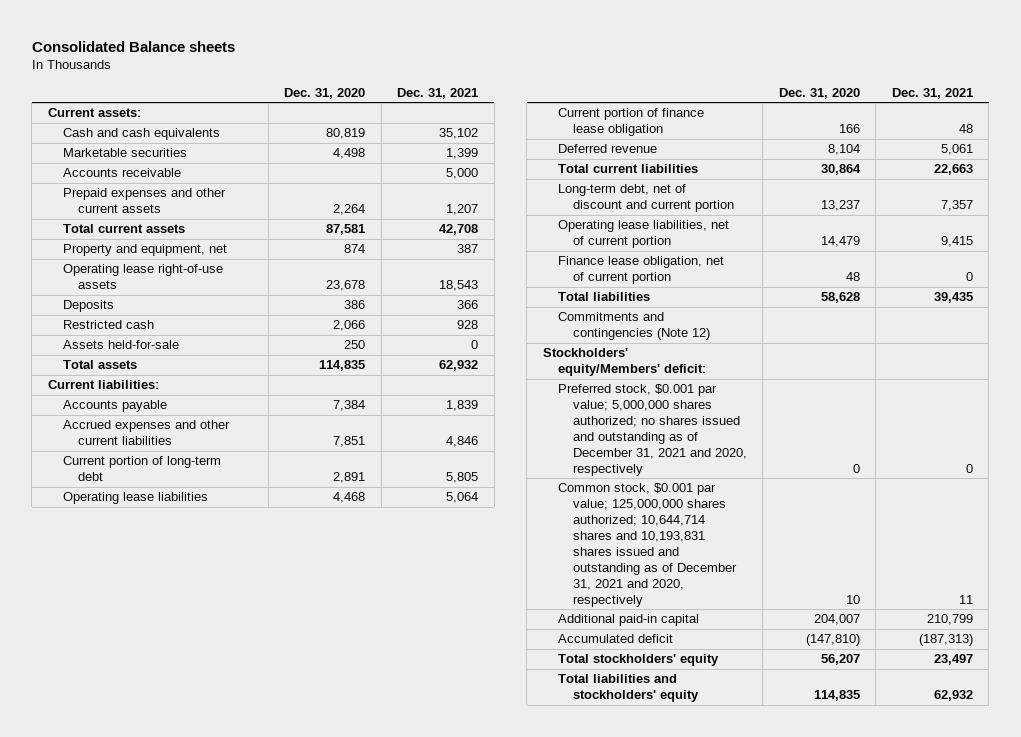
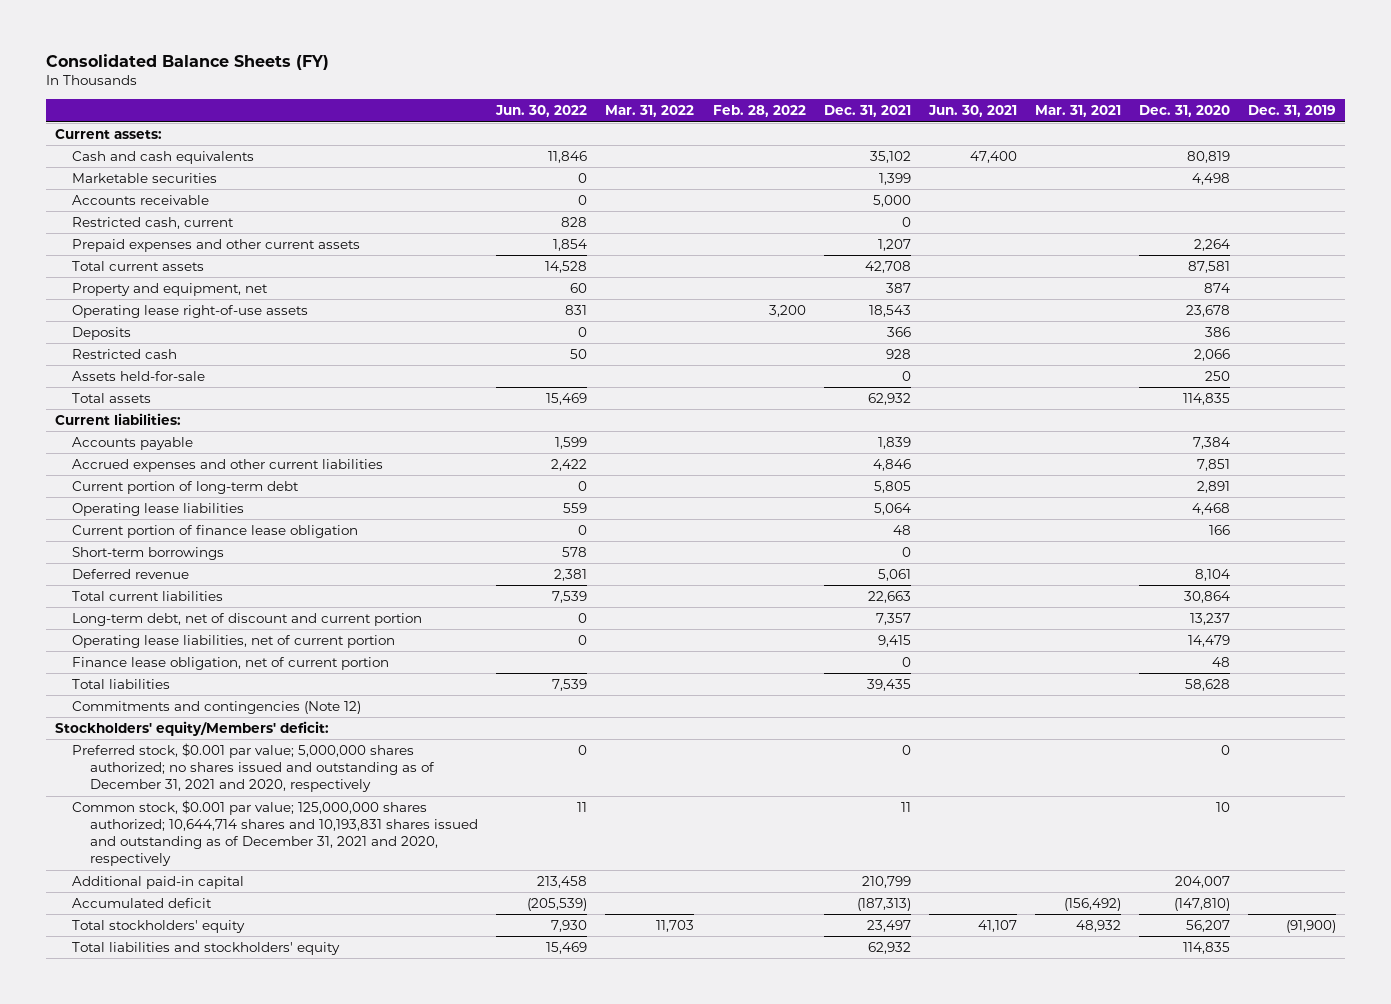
- Consolidated Balance sheets
+ Consolidated Balance Sheets (FY)
- | Dec. 31, 2020 | Dec. 31, 2021
+ | Jun. 30, 2022 | Mar. 31, 2022 | Feb. 28, 2022 | Dec. 31, 2021 | Jun. 30, 2021 | Mar. 31, 2021 | Dec. 31, 2020 | Dec. 31, 2019
+ Restricted cash, current | 828 | | | 0 | | | |
+ Short-term borrowings | 578 | | | 0 | | | |

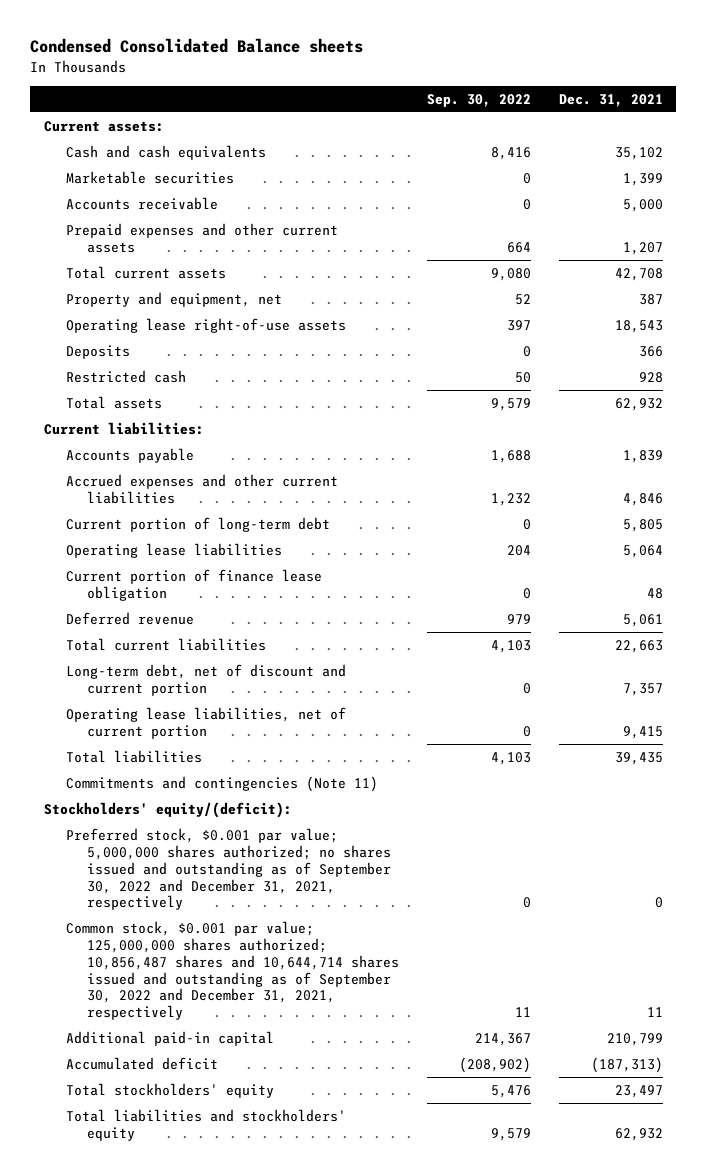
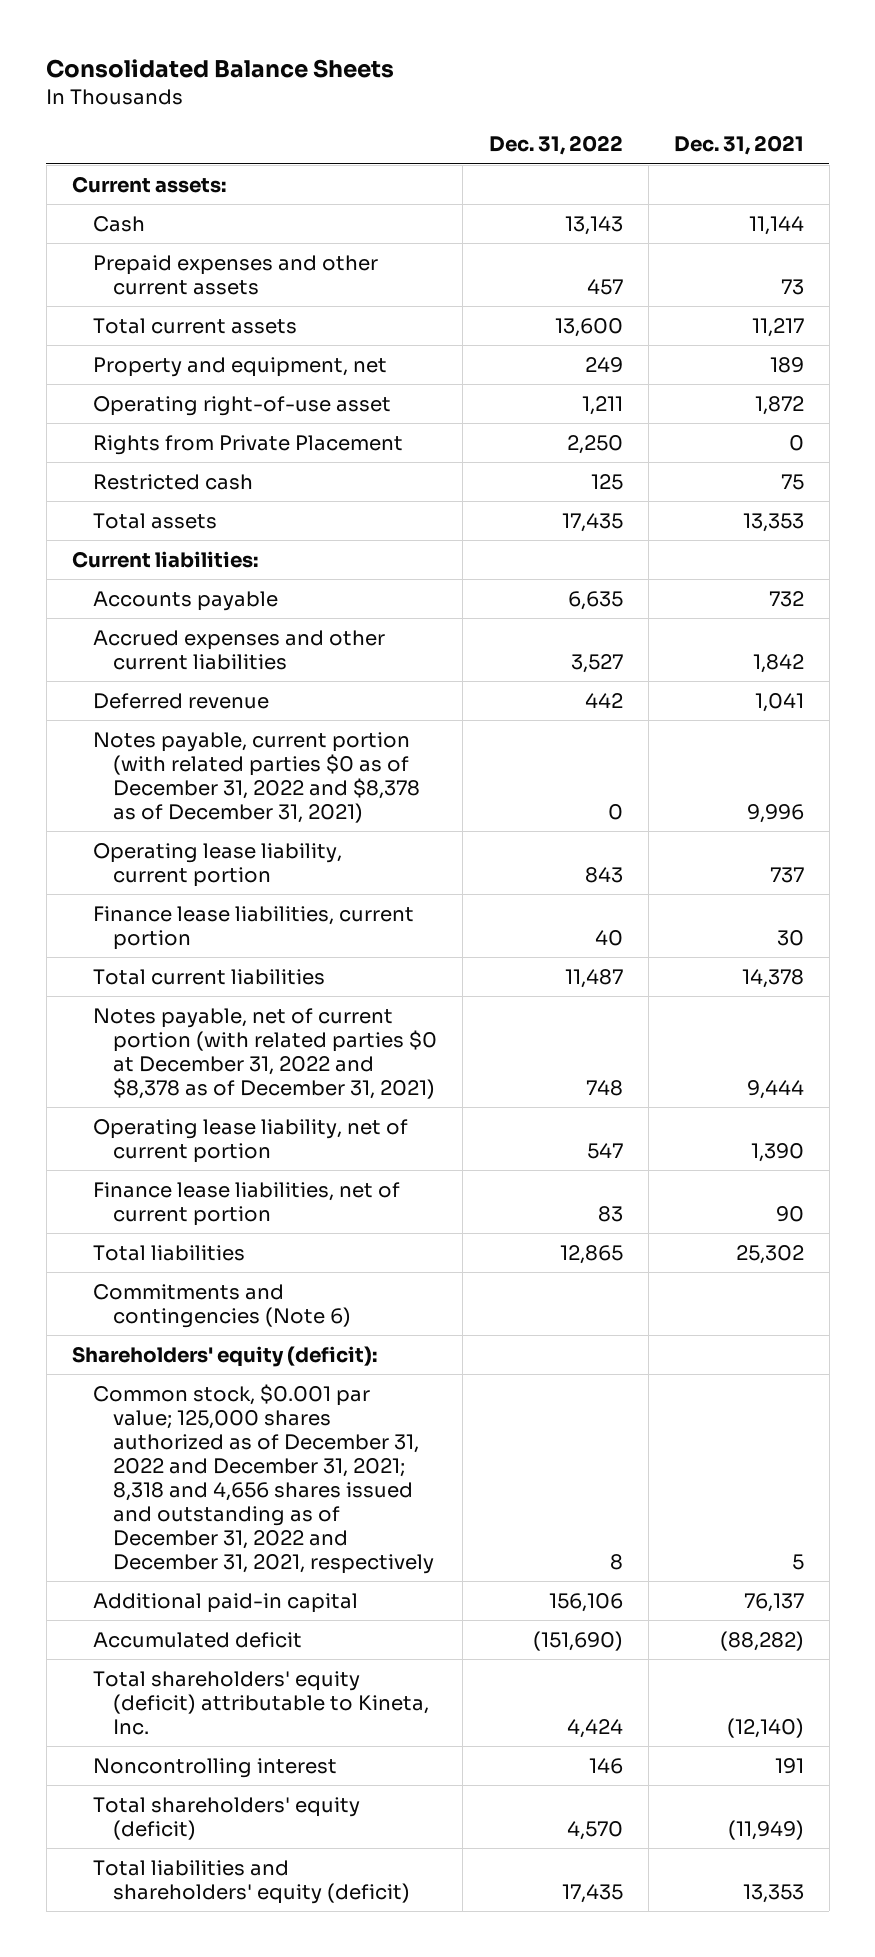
- Condensed Consolidated Balance sheets
+ Consolidated Balance Sheets
- | Sep. 30, 2022 | Dec. 31, 2021
+ | Dec. 31, 2022 | Dec. 31, 2021
- Cash and cash equivalents | 8,416 | 35,102
- Marketable securities | 0 | 1,399
- Accounts receivable | 0 | 5,000
- Prepaid expenses and other current assets | 664 | 1,207
- Total current assets | 9,080 | 42,708
- Property and equipment, net | 52 | 387
- Operating lease right-of-use assets | 397 | 18,543
- Deposits | 0 | 366
- Restricted cash | 50 | 928
- Total assets | 9,579 | 62,932
+ Cash | 13,143 | 11,144
+ Prepaid expenses and other current assets | 457 | 73
+ Total current assets | 13,600 | 11,217
+ Property and equipment, net | 249 | 189
+ Operating right-of-use asset | 1,211 | 1,872
+ Rights from Private Placement | 2,250 | 0
+ Restricted cash | 125 | 75
+ Total assets | 17,435 | 13,353
- Accounts payable | 1,688 | 1,839
- Accrued expenses and other current liabilities | 1,232 | 4,846
- Current portion of long-term debt | 0 | 5,805
- Operating lease liabilities | 204 | 5,064
- Current portion of finance lease obligation | 0 | 48
- Deferred revenue | 979 | 5,061
- Total current liabilities | 4,103 | 22,663
- Long-term debt, net of discount and current portion | 0 | 7,357
- Operating lease liabilities, net of current portion | 0 | 9,415
- Total liabilities | 4,103 | 39,435
- Commitments and contingencies (Note 11)
- Stockholders' equity/(deficit):
- Preferred stock, $0.001 par value; 5,000,000 shares authorized; no shares issued and outstanding as of September 30, 2022 and December 31, 2021, respectively | 0 | 0
- Common stock, $0.001 par value; 125,000,000 shares authorized; 10,856,487 shares and 10,644,714 shares issued and outstanding as of September 30, 2022 and December 31, 2021, respectively | 11 | 11
- Additional paid-in capital | 214,367 | 210,799
- Accumulated deficit | (208,902) | (187,313)
- Total stockholders' equity | 5,476 | 23,497
- Total liabilities and stockholders' equity | 9,579 | 62,932
+ Accounts payable | 6,635 | 732
+ Accrued expenses and other current liabilities | 3,527 | 1,842
+ Deferred revenue | 442 | 1,041
+ Notes payable, current portion (with related parties $0 as of December 31, 2022 and $8,378 as of December 31, 2021) | 0 | 9,996
+ Operating lease liability, current portion | 843 | 737
+ Finance lease liabilities, current portion | 40 | 30
+ Total current liabilities | 11,487 | 14,378
+ Notes payable, net of current portion (with related parties $0 at December 31, 2022 and $8,378 as of December 31, 2021) | 748 | 9,444
+ Operating lease liability, net of current portion | 547 | 1,390
+ Finance lease liabilities, net of current portion | 83 | 90
+ Total liabilities | 12,865 | 25,302
+ Commitments and contingencies (Note 6)
+ Shareholders' equity (deficit):
+ Common stock, $0.001 par value; 125,000 shares authorized as of December 31, 2022 and December 31, 2021; 8,318 and 4,656 shares issued and outstanding as of December 31, 2022 and December 31, 2021, respectively | 8 | 5
+ Additional paid-in capital | 156,106 | 76,137
+ Accumulated deficit | (151,690) | (88,282)
+ Total shareholders' equity (deficit) attributable to Kineta, Inc. | 4,424 | (12,140)
+ Noncontrolling interest | 146 | 191
+ Total shareholders' equity (deficit) | 4,570 | (11,949)
+ Total liabilities and shareholders' equity (deficit) | 17,435 | 13,353

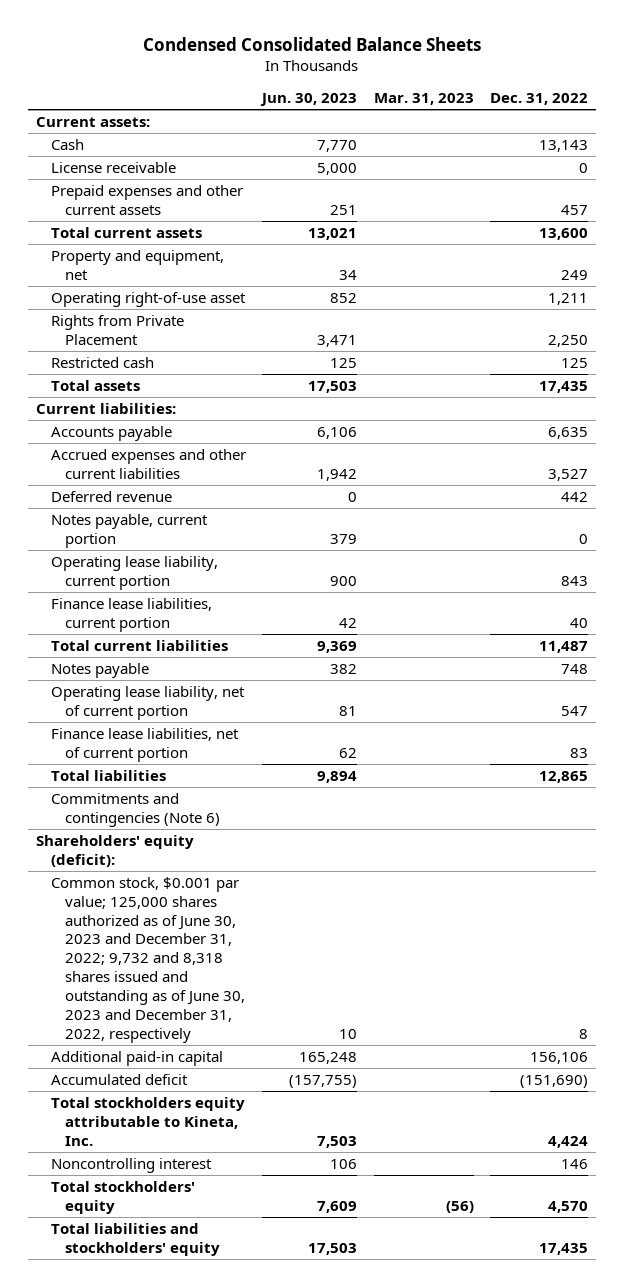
- Consolidated Balance Sheets
+ Condensed Consolidated Balance Sheets
- | Dec. 31, 2022 | Dec. 31, 2021
+ | Jun. 30, 2023 | Mar. 31, 2023 | Dec. 31, 2022
+ License receivable | 5,000 | | 0
- Notes payable, current portion (with related parties $0 as of December 31, 2022 and $8,378 as of December 31, 2021) | 0 | 9,996
+ Notes payable, current portion | 379 | | 0
- Notes payable, net of current portion (with related parties $0 at December 31, 2022 and $8,378 as of December 31, 2021) | 748 | 9,444
+ Notes payable | 382 | | 748
- Common stock, $0.001 par value; 125,000 shares authorized as of December 31, 2022 and December 31, 2021; 8,318 and 4,656 shares issued and outstanding as of December 31, 2022 and December 31, 2021, respectively | 8 | 5
+ Common stock, $0.001 par value; 125,000 shares authorized as of June 30, 2023 and December 31, 2022; 9,732 and 8,318 shares issued and outstanding as of June 30, 2023 and December 31, 2022, respectively | 10 | | 8
- Total shareholders' equity (deficit) attributable to Kineta, Inc. | 4,424 | (12,140)
+ Total stockholders equity attributable to Kineta, Inc. | 7,503 | | 4,424
- Total shareholders' equity (deficit) | 4,570 | (11,949)
- Total liabilities and shareholders' equity (deficit) | 17,435 | 13,353
+ Total stockholders' equity | 7,609 | (56) | 4,570
+ Total liabilities and stockholders' equity | 17,503 | | 17,435

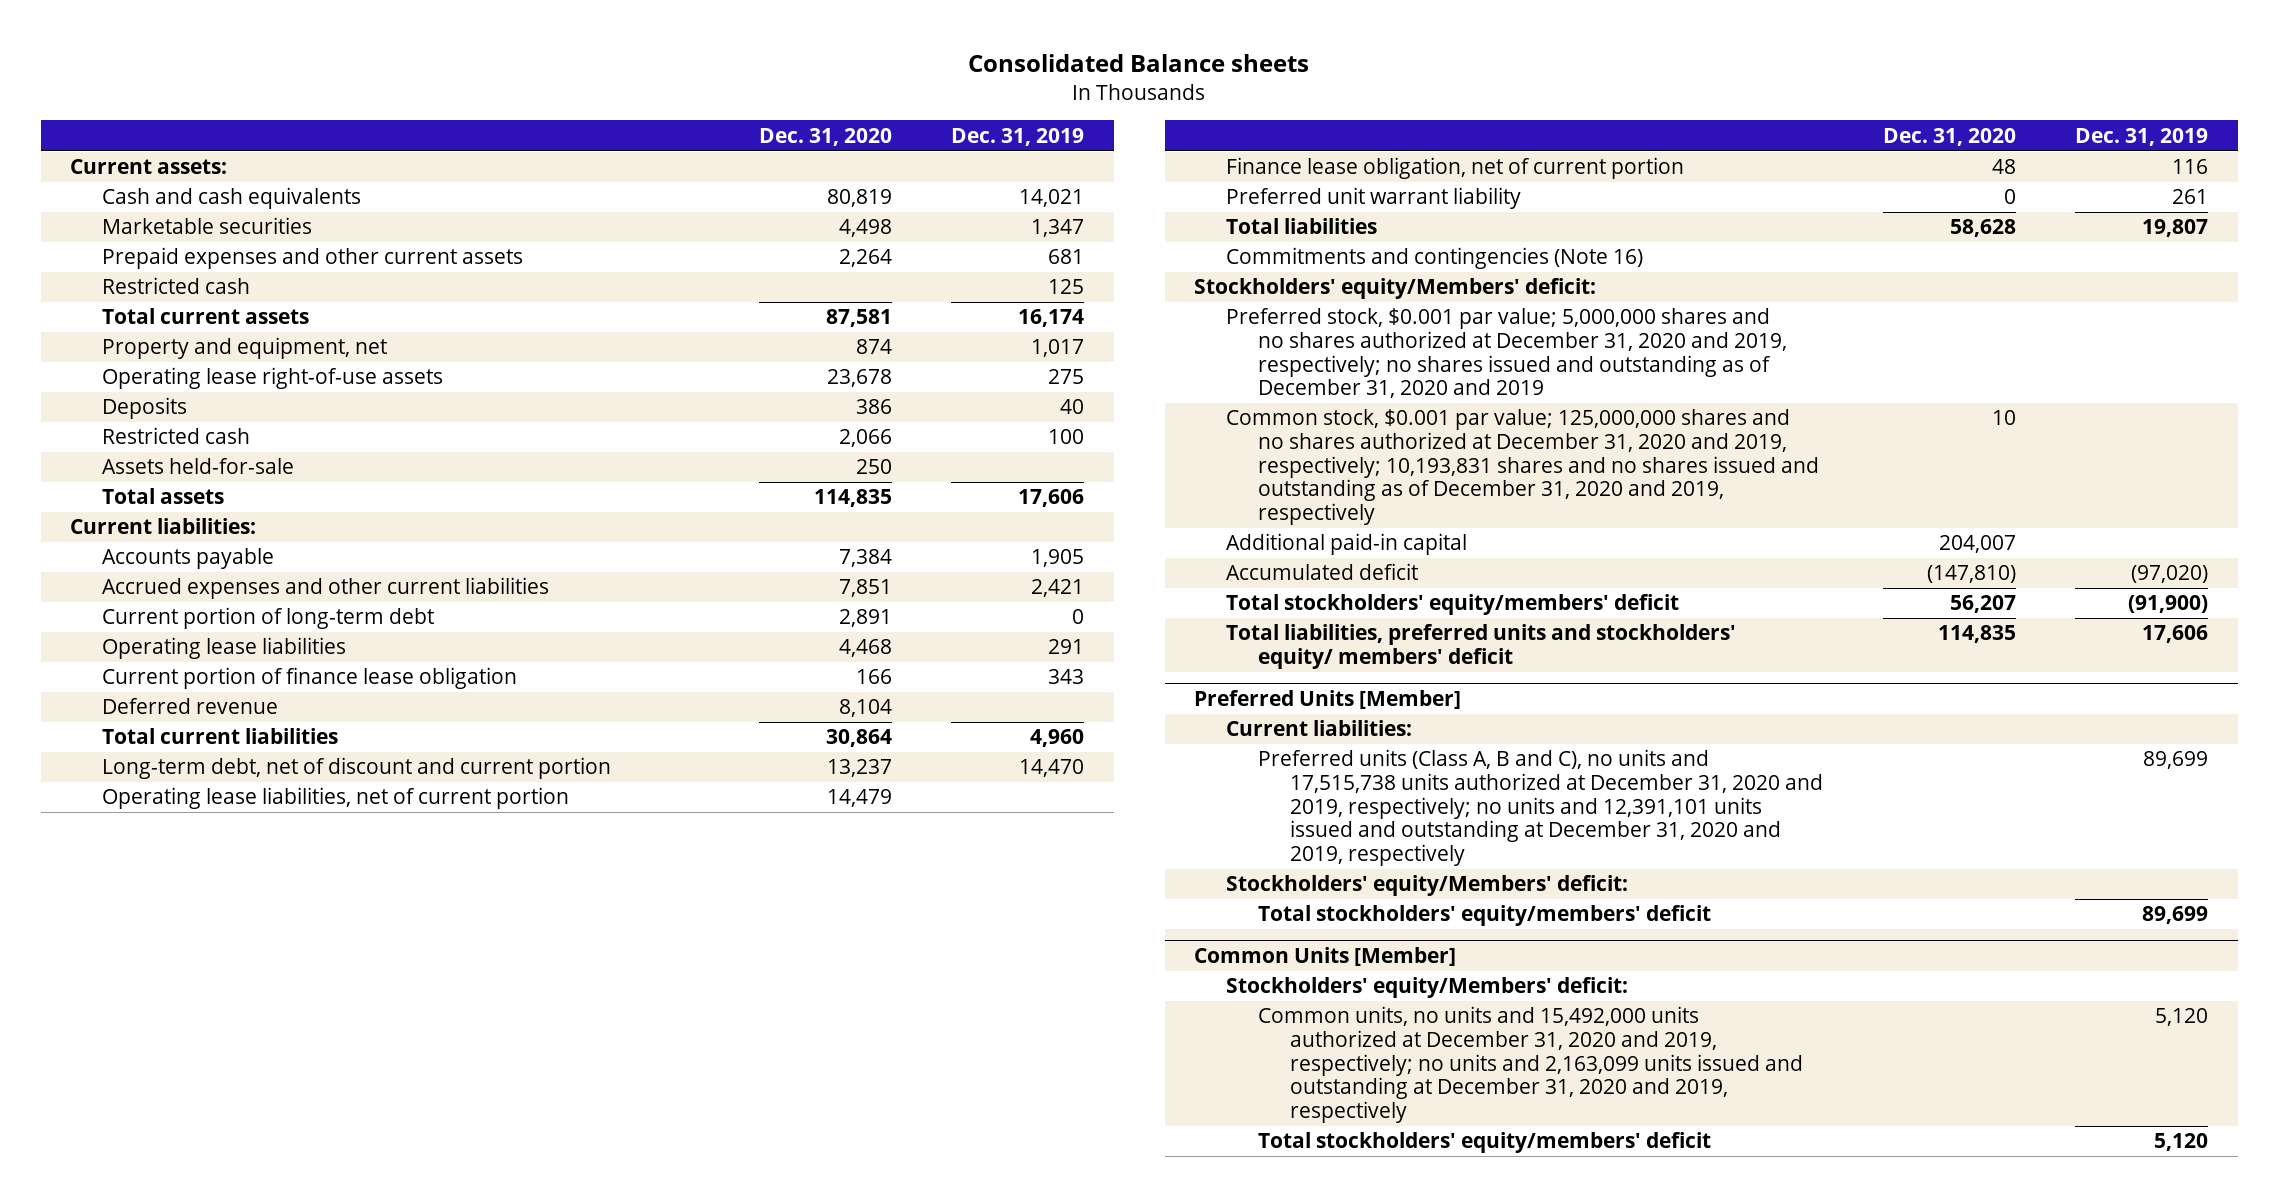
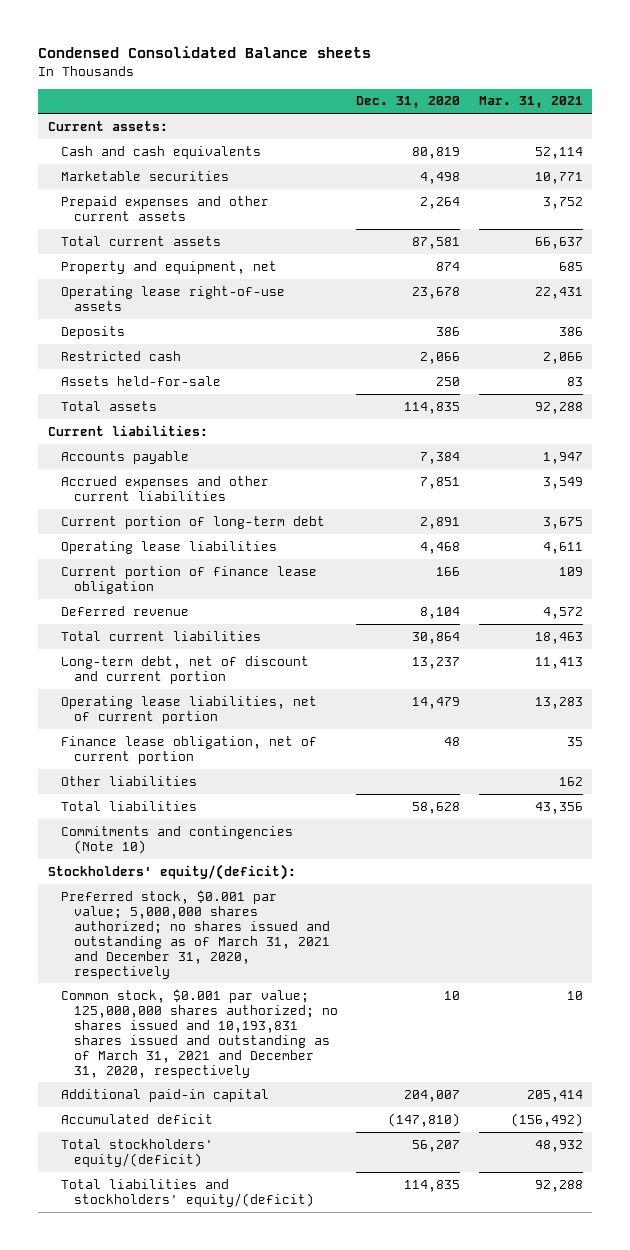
- Consolidated Balance sheets
+ Condensed Consolidated Balance sheets
- | Dec. 31, 2020 | Dec. 31, 2019
+ | Dec. 31, 2020 | Mar. 31, 2021
- Restricted cash | | 125
- Preferred unit warrant liability | 0 | 261
+ Other liabilities | | 162
- Commitments and contingencies (Note 16)
- Stockholders' equity/Members' deficit:
- Preferred stock, $0.001 par value; 5,000,000 shares and no shares authorized at December 31, 2020 and 2019, respectively; no shares issued and outstanding as of December 31, 2020 and 2019
- Common stock, $0.001 par value; 125,000,000 shares and no shares authorized at December 31, 2020 and 2019, respectively; 10,193,831 shares and no shares issued and outstanding as of December 31, 2020 and 2019, respectively | 10 |
+ Commitments and contingencies (Note 10)
+ Stockholders' equity/(deficit):
+ Preferred stock, $0.001 par value; 5,000,000 shares authorized; no shares issued and outstanding as of March 31, 2021 and December 31, 2020, respectively
+ Common stock, $0.001 par value; 125,000,000 shares authorized; no shares issued and 10,193,831 shares issued and outstanding as of March 31, 2021 and December 31, 2020, respectively | 10 | 10
- Total stockholders' equity/members' deficit | 56,207 | (91,900)
- Total liabilities, preferred units and stockholders' equity/ members' deficit | 114,835 | 17,606
- Preferred Units [Member]
- Current liabilities:
- Preferred units (Class A, B and C), no units and 17,515,738 units authorized at December 31, 2020 and 2019, respectively; no units and 12,391,101 units issued and outstanding at December 31, 2020 and 2019, respectively | | 89,699
- Stockholders' equity/Members' deficit:
- Total stockholders' equity/members' deficit | | 89,699
- Common Units [Member]
- Stockholders' equity/Members' deficit:
- Common units, no units and 15,492,000 units authorized at December 31, 2020 and 2019, respectively; no units and 2,163,099 units issued and outstanding at December 31, 2020 and 2019, respectively | | 5,120
- Total stockholders' equity/members' deficit | | 5,120
+ Total stockholders' equity/(deficit) | 56,207 | 48,932
+ Total liabilities and stockholders' equity/(deficit) | 114,835 | 92,288

